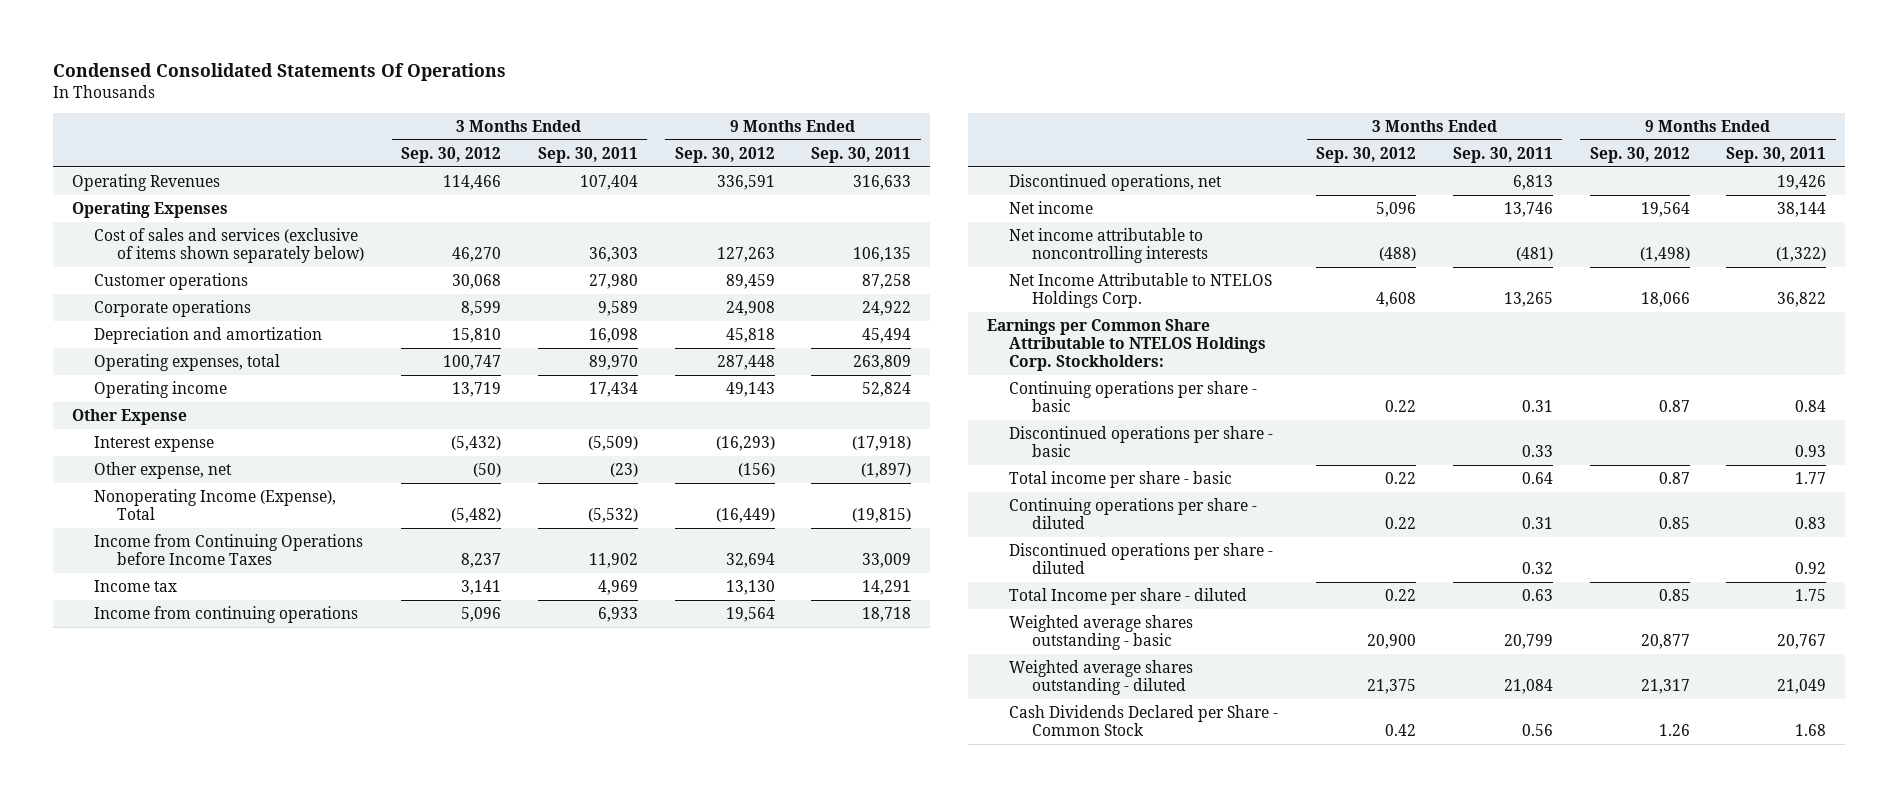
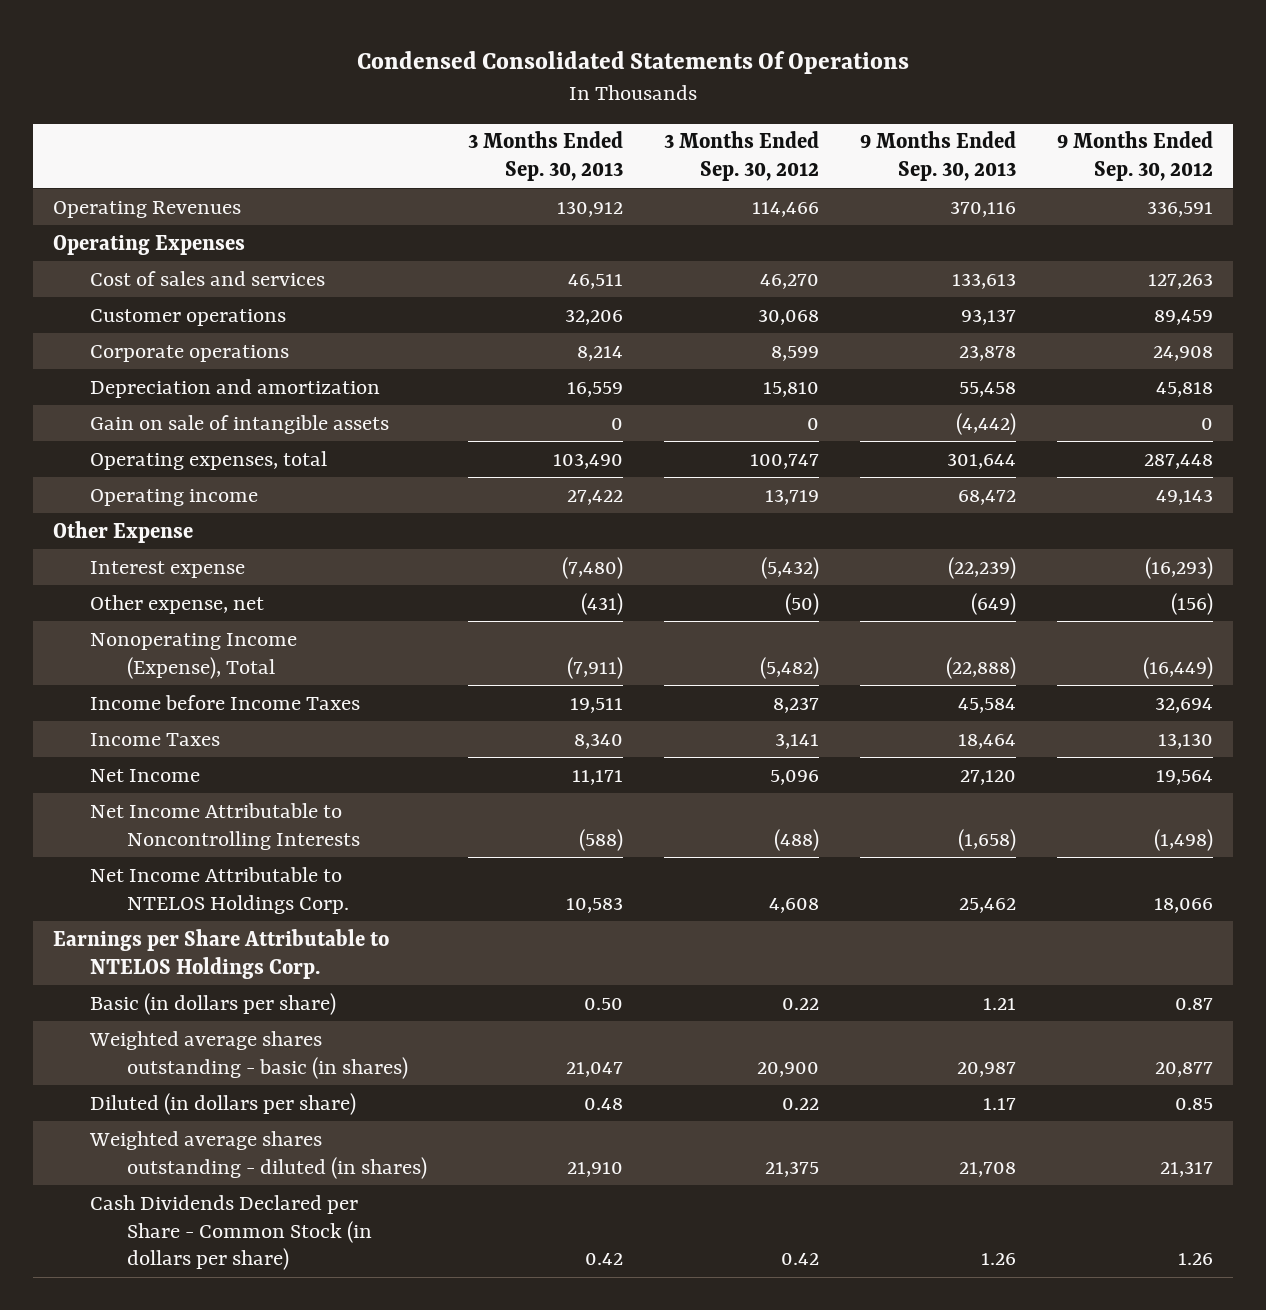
- | 3 Months Ended Sep. 30, 2012 | 3 Months Ended Sep. 30, 2011 | 9 Months Ended Sep. 30, 2012 | 9 Months Ended Sep. 30, 2011
+ | 3 Months Ended Sep. 30, 2013 | 3 Months Ended Sep. 30, 2012 | 9 Months Ended Sep. 30, 2013 | 9 Months Ended Sep. 30, 2012
- Cost of sales and services (exclusive of items shown separately below) | 46,270 | 36,303 | 127,263 | 106,135
+ Cost of sales and services | 46,511 | 46,270 | 133,613 | 127,263
+ Gain on sale of intangible assets | 0 | 0 | (4,442) | 0
- Income from Continuing Operations before Income Taxes | 8,237 | 11,902 | 32,694 | 33,009
- Income tax | 3,141 | 4,969 | 13,130 | 14,291
- Income from continuing operations | 5,096 | 6,933 | 19,564 | 18,718
- Discontinued operations, net | | 6,813 | | 19,426
- Net income | 5,096 | 13,746 | 19,564 | 38,144
- Net income attributable to noncontrolling interests | (488) | (481) | (1,498) | (1,322)
+ Income before Income Taxes | 19,511 | 8,237 | 45,584 | 32,694
+ Income Taxes | 8,340 | 3,141 | 18,464 | 13,130
+ Net Income | 11,171 | 5,096 | 27,120 | 19,564
+ Net Income Attributable to Noncontrolling Interests | (588) | (488) | (1,658) | (1,498)
- Earnings per Common Share Attributable to NTELOS Holdings Corp. Stockholders:
- Continuing operations per share - basic | 0.22 | 0.31 | 0.87 | 0.84
- Discontinued operations per share - basic | | 0.33 | | 0.93
- Total income per share - basic | 0.22 | 0.64 | 0.87 | 1.77
- Continuing operations per share - diluted | 0.22 | 0.31 | 0.85 | 0.83
- Discontinued operations per share - diluted | | 0.32 | | 0.92
- Total Income per share - diluted | 0.22 | 0.63 | 0.85 | 1.75
- Weighted average shares outstanding - basic | 20,900 | 20,799 | 20,877 | 20,767
- Weighted average shares outstanding - diluted | 21,375 | 21,084 | 21,317 | 21,049
- Cash Dividends Declared per Share - Common Stock | 0.42 | 0.56 | 1.26 | 1.68
+ Earnings per Share Attributable to NTELOS Holdings Corp.
+ Basic (in dollars per share) | 0.50 | 0.22 | 1.21 | 0.87
+ Weighted average shares outstanding - basic (in shares) | 21,047 | 20,900 | 20,987 | 20,877
+ Diluted (in dollars per share) | 0.48 | 0.22 | 1.17 | 0.85
+ Weighted average shares outstanding - diluted (in shares) | 21,910 | 21,375 | 21,708 | 21,317
+ Cash Dividends Declared per Share - Common Stock (in dollars per share) | 0.42 | 0.42 | 1.26 | 1.26

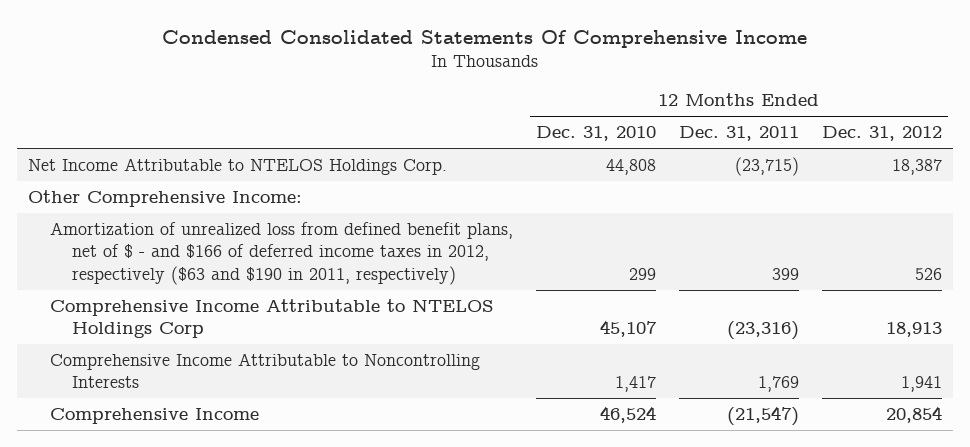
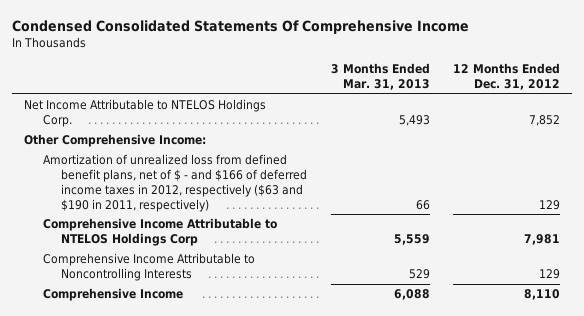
- | 12 Months Ended Dec. 31, 2010 | 12 Months Ended Dec. 31, 2011 | 12 Months Ended Dec. 31, 2012
+ | 3 Months Ended Mar. 31, 2013 | 12 Months Ended Dec. 31, 2012
- Net Income Attributable to NTELOS Holdings Corp. | 44,808 | (23,715) | 18,387
+ Net Income Attributable to NTELOS Holdings Corp. | 5,493 | 7,852
- Amortization of unrealized loss from defined benefit plans, net of $ - and $166 of deferred income taxes in 2012, respectively ($63 and $190 in 2011, respectively) | 299 | 399 | 526
- Comprehensive Income Attributable to NTELOS Holdings Corp | 45,107 | (23,316) | 18,913
- Comprehensive Income Attributable to Noncontrolling Interests | 1,417 | 1,769 | 1,941
- Comprehensive Income | 46,524 | (21,547) | 20,854
+ Amortization of unrealized loss from defined benefit plans, net of $ - and $166 of deferred income taxes in 2012, respectively ($63 and $190 in 2011, respectively) | 66 | 129
+ Comprehensive Income Attributable to NTELOS Holdings Corp | 5,559 | 7,981
+ Comprehensive Income Attributable to Noncontrolling Interests | 529 | 129
+ Comprehensive Income | 6,088 | 8,110

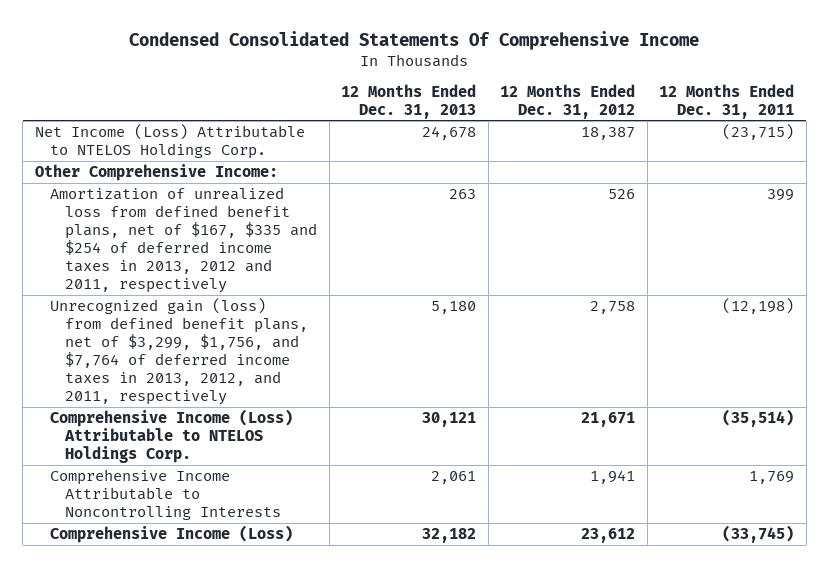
- | 3 Months Ended Mar. 31, 2013 | 12 Months Ended Dec. 31, 2012
+ | 12 Months Ended Dec. 31, 2013 | 12 Months Ended Dec. 31, 2012 | 12 Months Ended Dec. 31, 2011
- Net Income Attributable to NTELOS Holdings Corp. | 5,493 | 7,852
+ Net Income (Loss) Attributable to NTELOS Holdings Corp. | 24,678 | 18,387 | (23,715)
- Amortization of unrealized loss from defined benefit plans, net of $ - and $166 of deferred income taxes in 2012, respectively ($63 and $190 in 2011, respectively) | 66 | 129
- Comprehensive Income Attributable to NTELOS Holdings Corp | 5,559 | 7,981
- Comprehensive Income Attributable to Noncontrolling Interests | 529 | 129
- Comprehensive Income | 6,088 | 8,110
+ Amortization of unrealized loss from defined benefit plans, net of $167, $335 and $254 of deferred income taxes in 2013, 2012 and 2011, respectively | 263 | 526 | 399
+ Unrecognized gain (loss) from defined benefit plans, net of $3,299, $1,756, and $7,764 of deferred income taxes in 2013, 2012, and 2011, respectively | 5,180 | 2,758 | (12,198)
+ Comprehensive Income (Loss) Attributable to NTELOS Holdings Corp. | 30,121 | 21,671 | (35,514)
+ Comprehensive Income Attributable to Noncontrolling Interests | 2,061 | 1,941 | 1,769
+ Comprehensive Income (Loss) | 32,182 | 23,612 | (33,745)

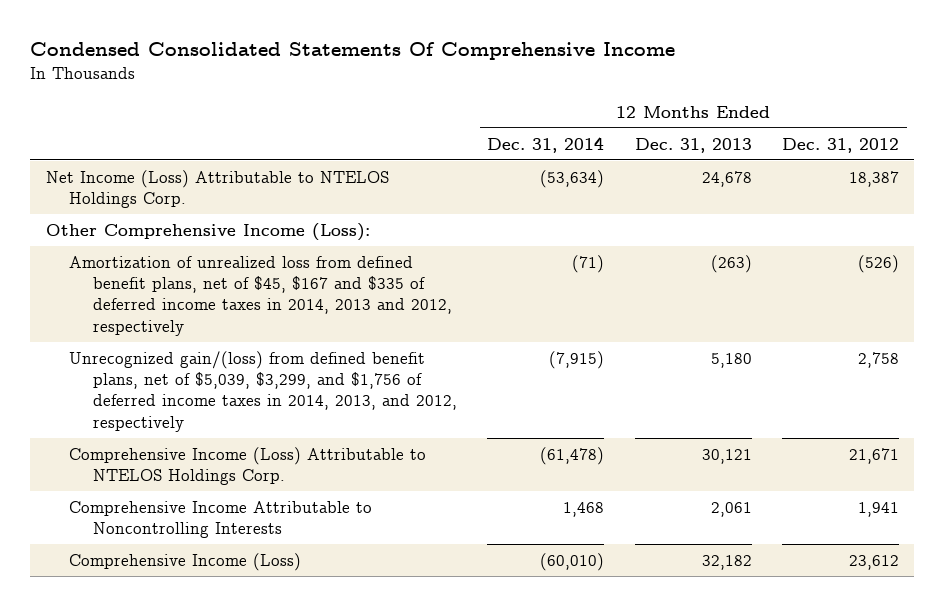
- | 12 Months Ended Dec. 31, 2013 | 12 Months Ended Dec. 31, 2012 | 12 Months Ended Dec. 31, 2011
+ | 12 Months Ended Dec. 31, 2014 | 12 Months Ended Dec. 31, 2013 | 12 Months Ended Dec. 31, 2012
- Other Comprehensive Income:
- Amortization of unrealized loss from defined benefit plans, net of $167, $335 and $254 of deferred income taxes in 2013, 2012 and 2011, respectively | 263 | 526 | 399
- Unrecognized gain (loss) from defined benefit plans, net of $3,299, $1,756, and $7,764 of deferred income taxes in 2013, 2012, and 2011, respectively | 5,180 | 2,758 | (12,198)
+ Other Comprehensive Income (Loss):
+ Amortization of unrealized loss from defined benefit plans, net of $45, $167 and $335 of deferred income taxes in 2014, 2013 and 2012, respectively | (71) | (263) | (526)
+ Unrecognized gain/(loss) from defined benefit plans, net of $5,039, $3,299, and $1,756 of deferred income taxes in 2014, 2013, and 2012, respectively | (7,915) | 5,180 | 2,758

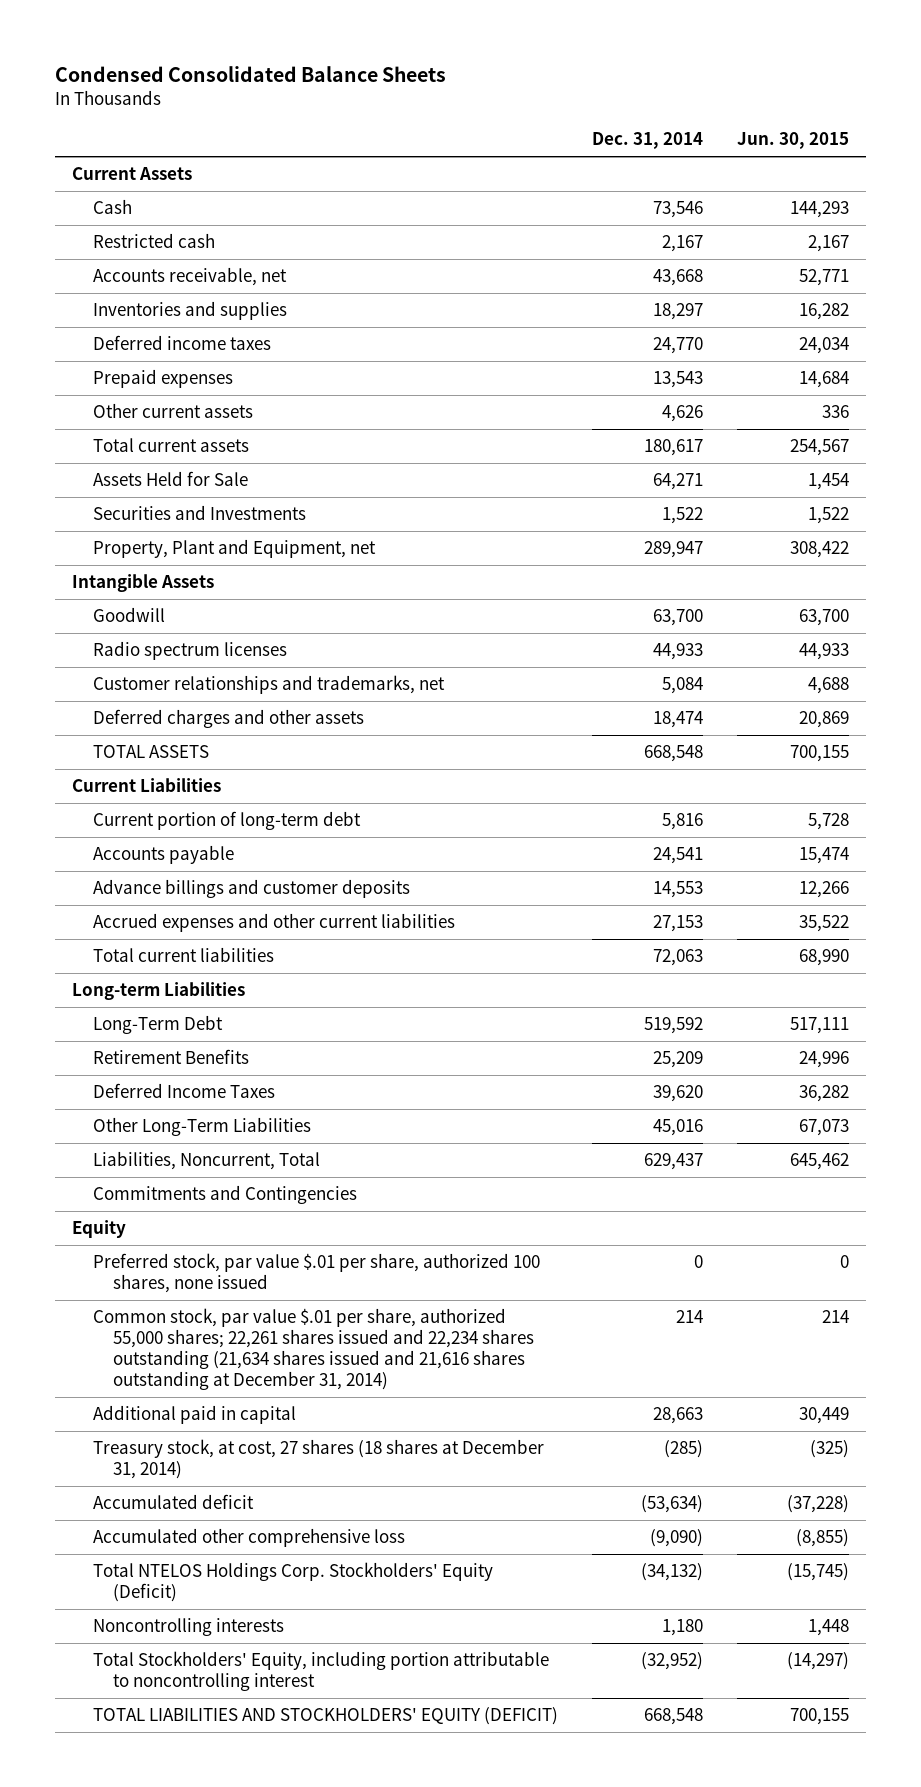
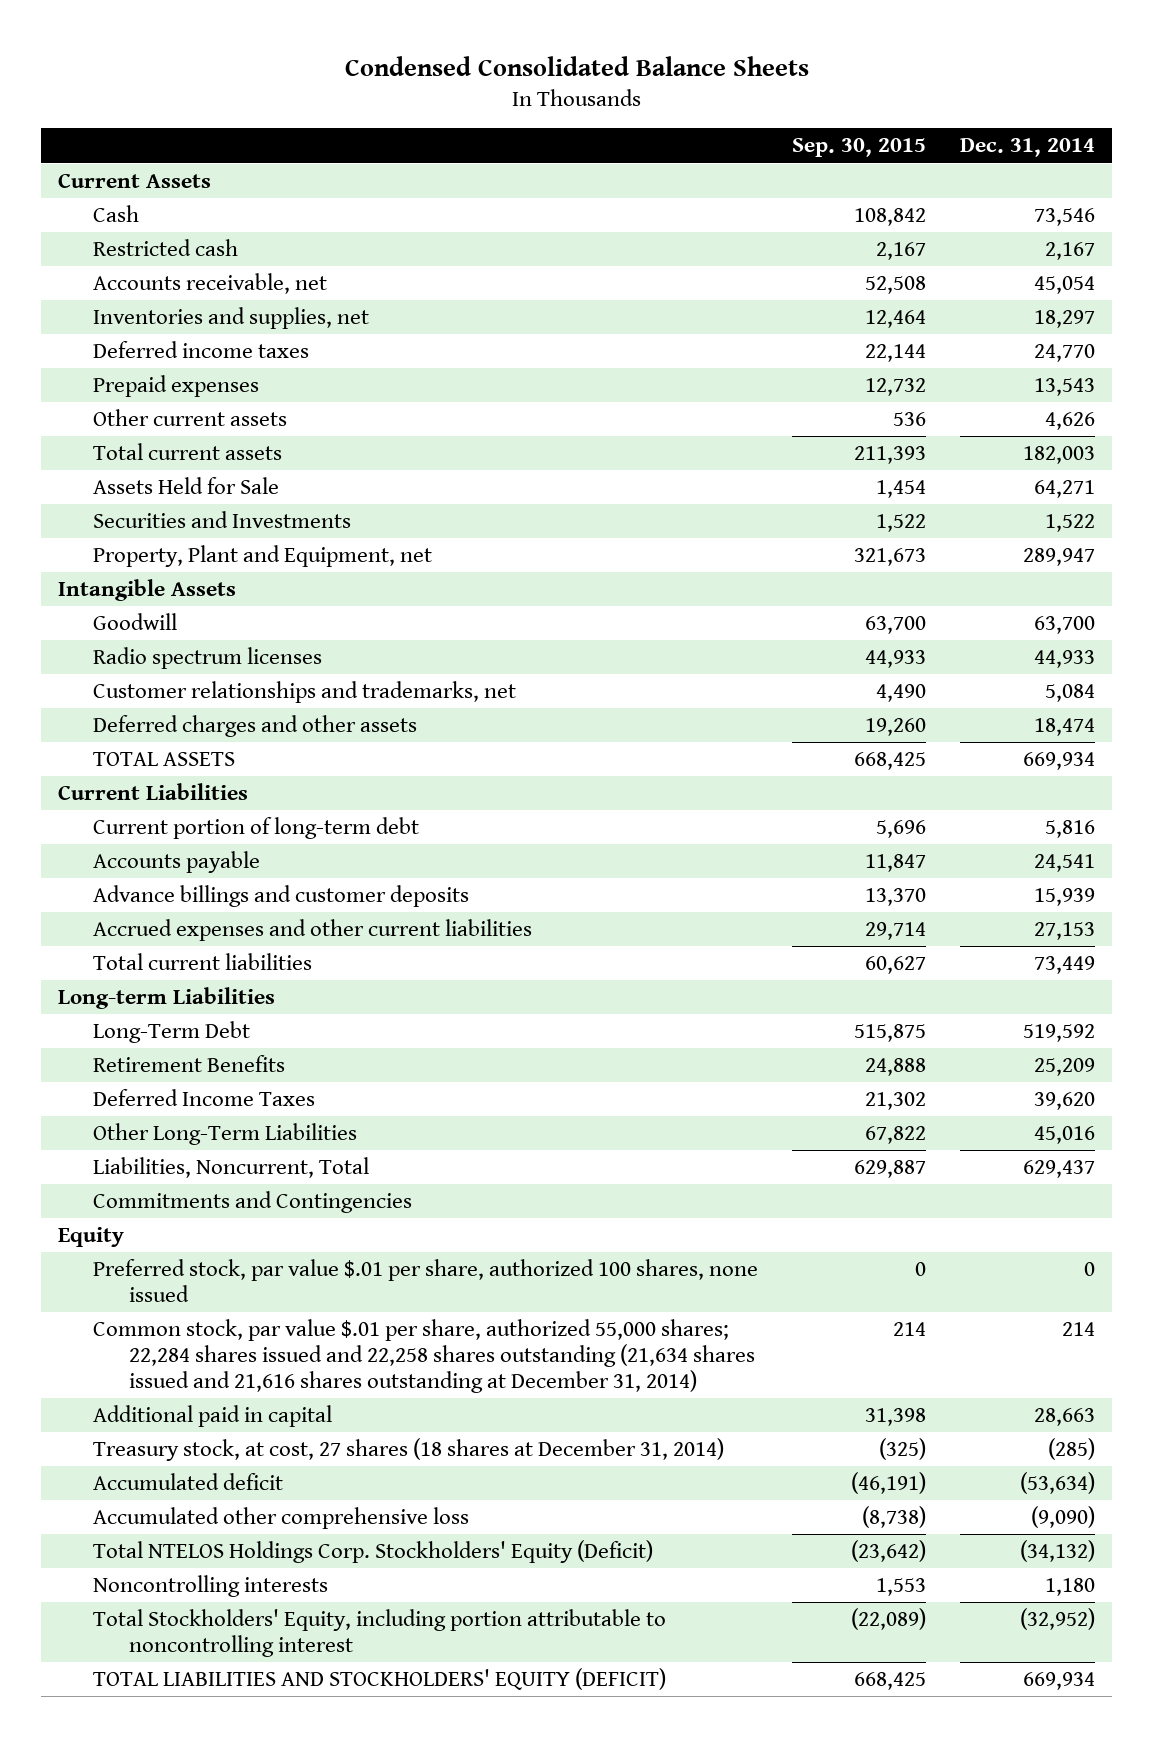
- | Dec. 31, 2014 | Jun. 30, 2015
+ | Sep. 30, 2015 | Dec. 31, 2014
- Accounts receivable, net | 43,668 | 52,771
- Inventories and supplies | 18,297 | 16,282
+ Accounts receivable, net | 52,508 | 45,054
+ Inventories and supplies, net | 12,464 | 18,297
- Total current assets | 180,617 | 254,567
+ Total current assets | 211,393 | 182,003
- TOTAL ASSETS | 668,548 | 700,155
+ TOTAL ASSETS | 668,425 | 669,934
- Advance billings and customer deposits | 14,553 | 12,266
+ Advance billings and customer deposits | 13,370 | 15,939
- Total current liabilities | 72,063 | 68,990
+ Total current liabilities | 60,627 | 73,449
- Common stock, par value $.01 per share, authorized 55,000 shares; 22,261 shares issued and 22,234 shares outstanding (21,634 shares issued and 21,616 shares outstanding at December 31, 2014) | 214 | 214
+ Common stock, par value $.01 per share, authorized 55,000 shares; 22,284 shares issued and 22,258 shares outstanding (21,634 shares issued and 21,616 shares outstanding at December 31, 2014) | 214 | 214
- TOTAL LIABILITIES AND STOCKHOLDERS' EQUITY (DEFICIT) | 668,548 | 700,155
+ TOTAL LIABILITIES AND STOCKHOLDERS' EQUITY (DEFICIT) | 668,425 | 669,934

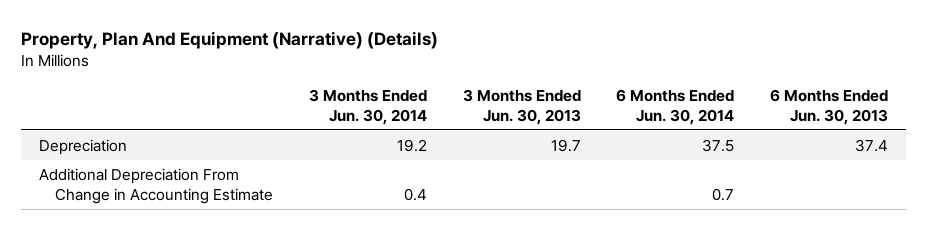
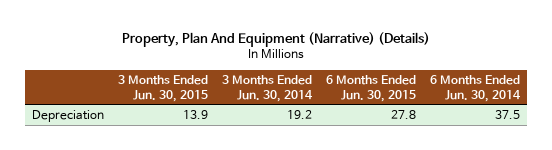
- | 3 Months Ended Jun. 30, 2014 | 3 Months Ended Jun. 30, 2013 | 6 Months Ended Jun. 30, 2014 | 6 Months Ended Jun. 30, 2013
+ | 3 Months Ended Jun. 30, 2015 | 3 Months Ended Jun. 30, 2014 | 6 Months Ended Jun. 30, 2015 | 6 Months Ended Jun. 30, 2014
- Additional Depreciation From Change in Accounting Estimate | 0.4 | | 0.7 |

